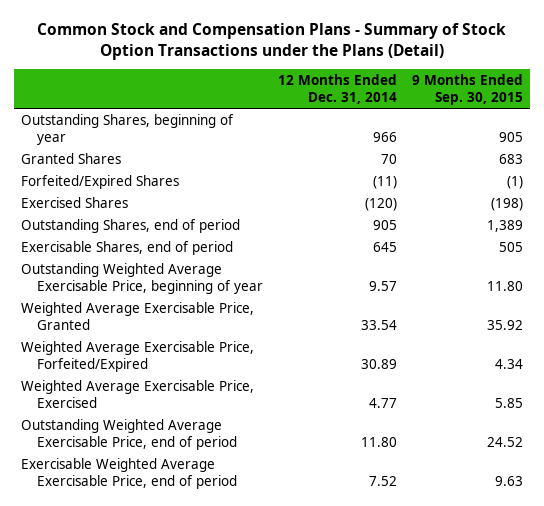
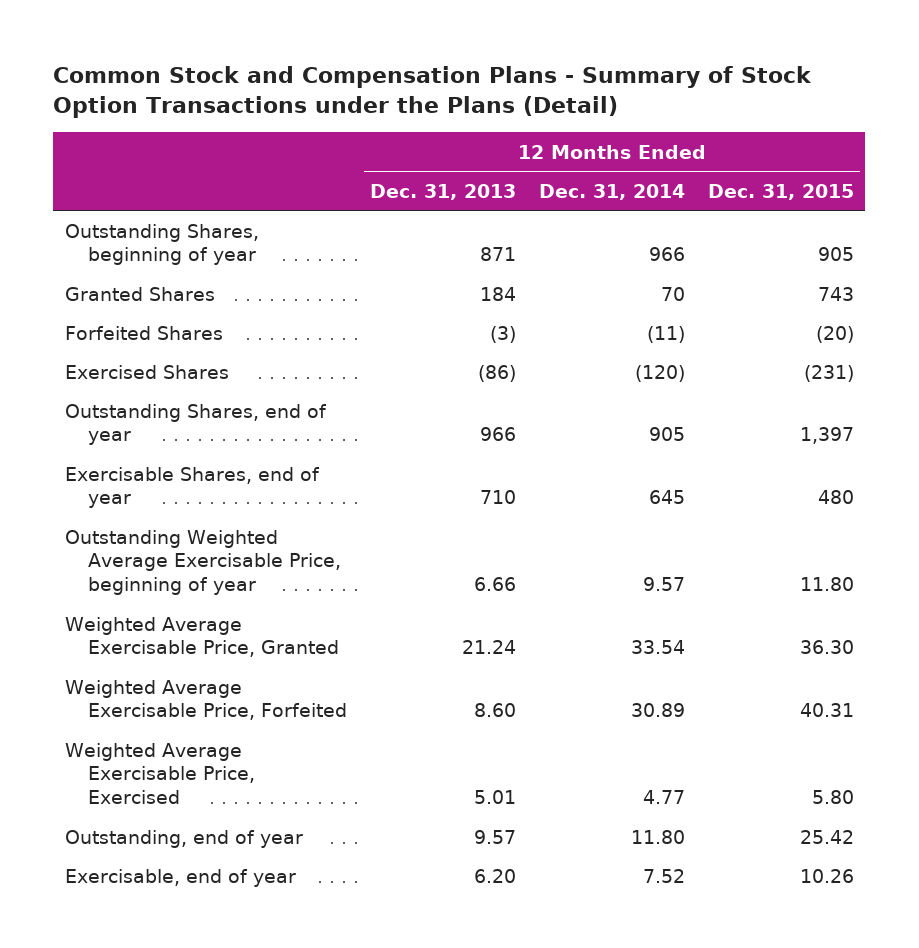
- | 12 Months Ended Dec. 31, 2014 | 9 Months Ended Sep. 30, 2015
+ | 12 Months Ended Dec. 31, 2013 | 12 Months Ended Dec. 31, 2014 | 12 Months Ended Dec. 31, 2015
- Forfeited/Expired Shares | (11) | (1)
+ Forfeited Shares | (3) | (11) | (20)
- Outstanding Shares, end of period | 905 | 1,389
- Exercisable Shares, end of period | 645 | 505
+ Outstanding Shares, end of year | 966 | 905 | 1,397
+ Exercisable Shares, end of year | 710 | 645 | 480
- Weighted Average Exercisable Price, Forfeited/Expired | 30.89 | 4.34
+ Weighted Average Exercisable Price, Forfeited | 8.60 | 30.89 | 40.31
- Outstanding Weighted Average Exercisable Price, end of period | 11.80 | 24.52
- Exercisable Weighted Average Exercisable Price, end of period | 7.52 | 9.63
+ Outstanding, end of year | 9.57 | 11.80 | 25.42
+ Exercisable, end of year | 6.20 | 7.52 | 10.26

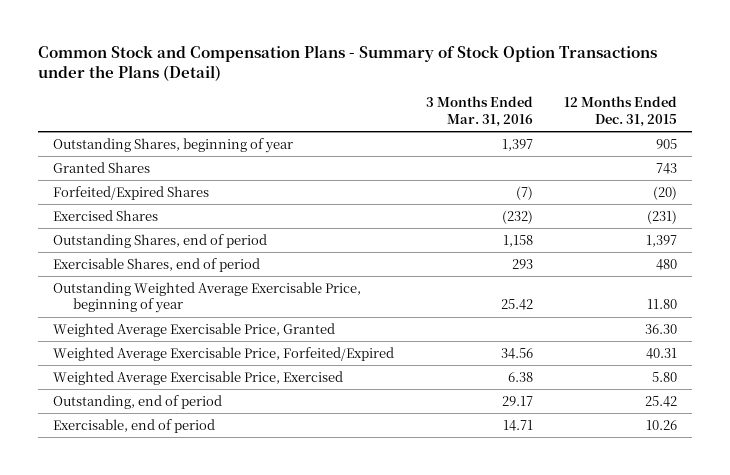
- | 12 Months Ended Dec. 31, 2013 | 12 Months Ended Dec. 31, 2014 | 12 Months Ended Dec. 31, 2015
+ | 3 Months Ended Mar. 31, 2016 | 12 Months Ended Dec. 31, 2015
- Forfeited Shares | (3) | (11) | (20)
+ Forfeited/Expired Shares | (7) | (20)
- Outstanding Shares, end of year | 966 | 905 | 1,397
- Exercisable Shares, end of year | 710 | 645 | 480
+ Outstanding Shares, end of period | 1,158 | 1,397
+ Exercisable Shares, end of period | 293 | 480
- Weighted Average Exercisable Price, Forfeited | 8.60 | 30.89 | 40.31
+ Weighted Average Exercisable Price, Forfeited/Expired | 34.56 | 40.31
- Outstanding, end of year | 9.57 | 11.80 | 25.42
- Exercisable, end of year | 6.20 | 7.52 | 10.26
+ Outstanding, end of period | 29.17 | 25.42
+ Exercisable, end of period | 14.71 | 10.26

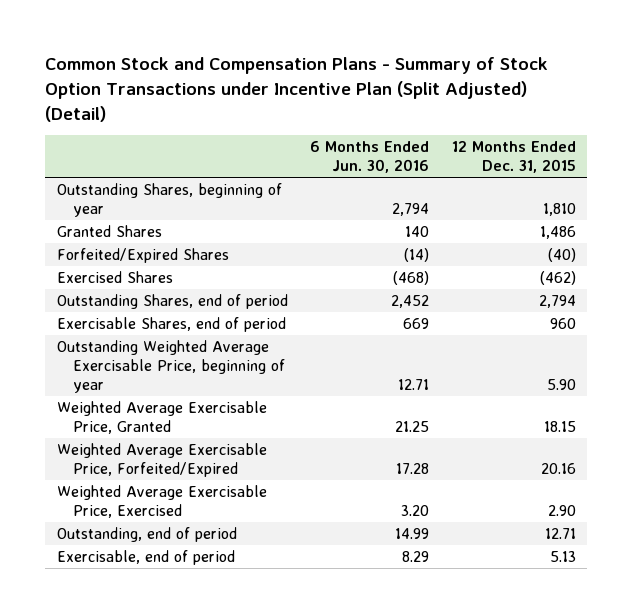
- Common Stock and Compensation Plans - Summary of Stock Option Transactions under the Plans (Detail)
+ Common Stock and Compensation Plans - Summary of Stock Option Transactions under Incentive Plan (Split Adjusted) (Detail)
- | 3 Months Ended Mar. 31, 2016 | 12 Months Ended Dec. 31, 2015
+ | 6 Months Ended Jun. 30, 2016 | 12 Months Ended Dec. 31, 2015
- Outstanding Shares, beginning of year | 1,397 | 905
- Granted Shares | | 743
- Forfeited/Expired Shares | (7) | (20)
- Exercised Shares | (232) | (231)
- Outstanding Shares, end of period | 1,158 | 1,397
- Exercisable Shares, end of period | 293 | 480
- Outstanding Weighted Average Exercisable Price, beginning of year | 25.42 | 11.80
- Weighted Average Exercisable Price, Granted | | 36.30
- Weighted Average Exercisable Price, Forfeited/Expired | 34.56 | 40.31
- Weighted Average Exercisable Price, Exercised | 6.38 | 5.80
- Outstanding, end of period | 29.17 | 25.42
- Exercisable, end of period | 14.71 | 10.26
+ Outstanding Shares, beginning of year | 2,794 | 1,810
+ Granted Shares | 140 | 1,486
+ Forfeited/Expired Shares | (14) | (40)
+ Exercised Shares | (468) | (462)
+ Outstanding Shares, end of period | 2,452 | 2,794
+ Exercisable Shares, end of period | 669 | 960
+ Outstanding Weighted Average Exercisable Price, beginning of year | 12.71 | 5.90
+ Weighted Average Exercisable Price, Granted | 21.25 | 18.15
+ Weighted Average Exercisable Price, Forfeited/Expired | 17.28 | 20.16
+ Weighted Average Exercisable Price, Exercised | 3.20 | 2.90
+ Outstanding, end of period | 14.99 | 12.71
+ Exercisable, end of period | 8.29 | 5.13

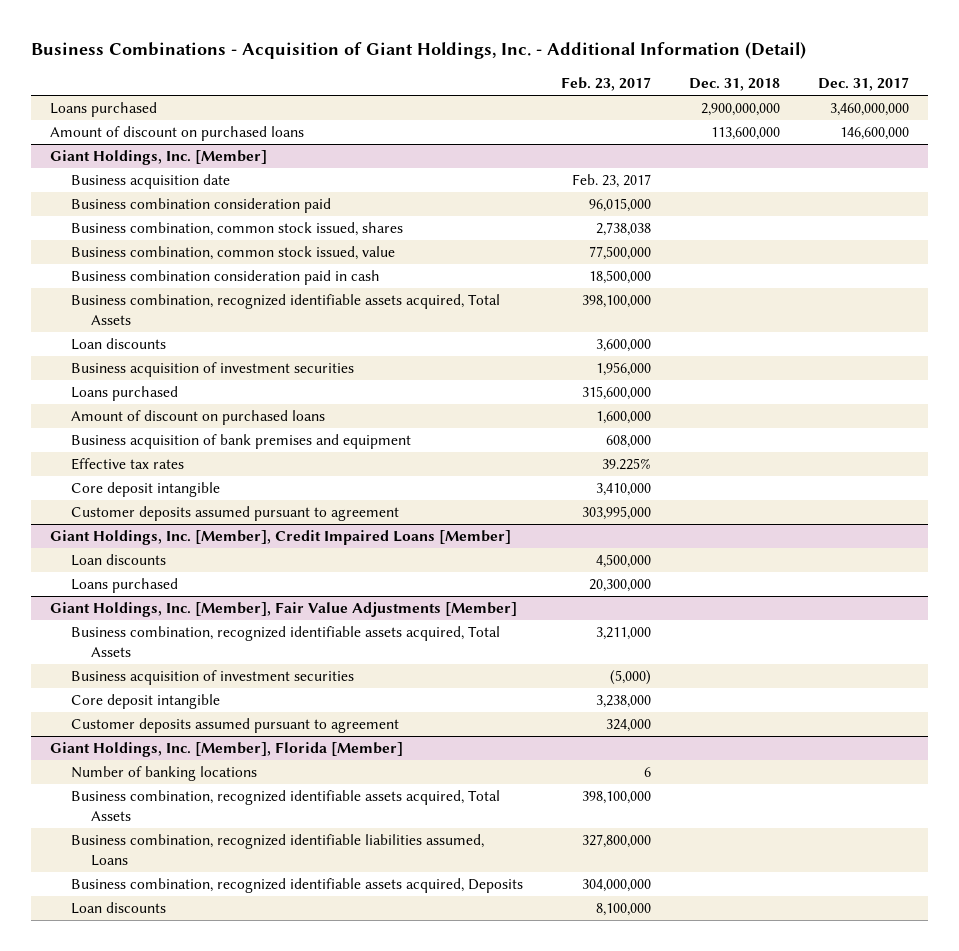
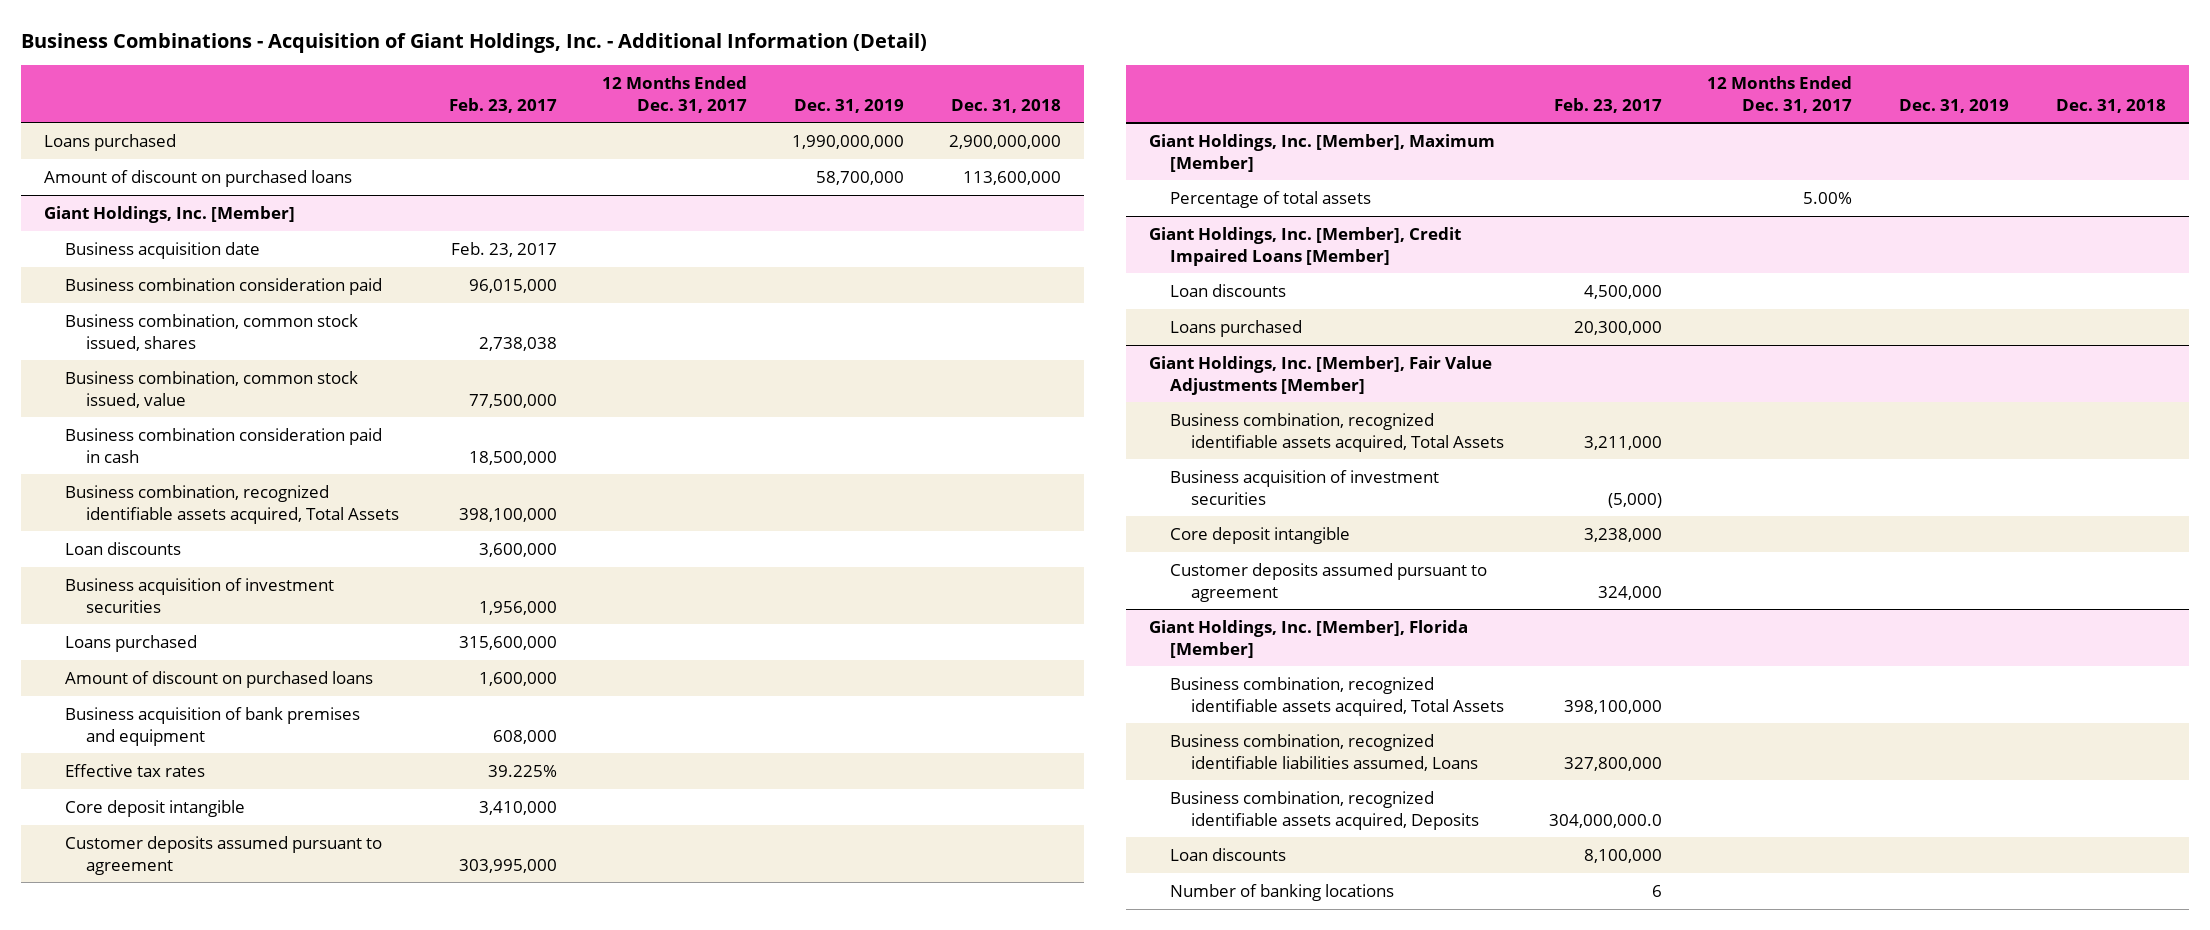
- | Feb. 23, 2017 | Dec. 31, 2018 | Dec. 31, 2017
+ | Feb. 23, 2017 | 12 Months Ended Dec. 31, 2017 | Dec. 31, 2019 | Dec. 31, 2018
+ Giant Holdings, Inc. [Member], Maximum [Member]
+ Percentage of total assets | | 5.00% | |
@ Giant Holdings, Inc. [Member], Florida [Member]
- Business combination, recognized identifiable assets acquired, Deposits | 304,000,000 | |
+ Business combination, recognized identifiable assets acquired, Deposits | 304,000,000.0 | | |
moved down: Number of banking locations | 6 | | |

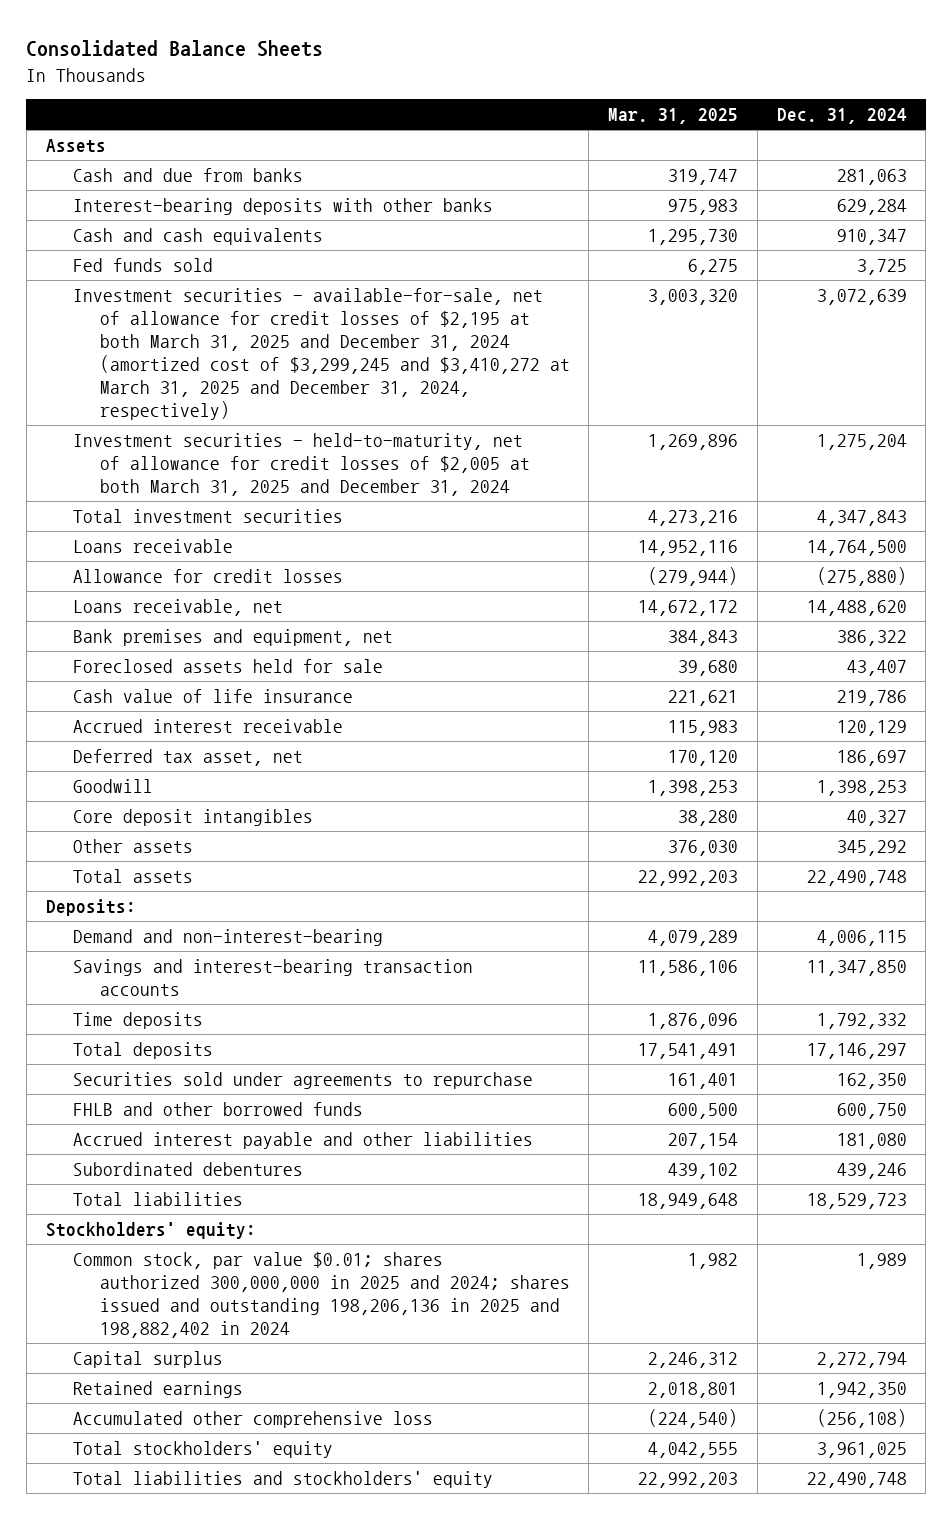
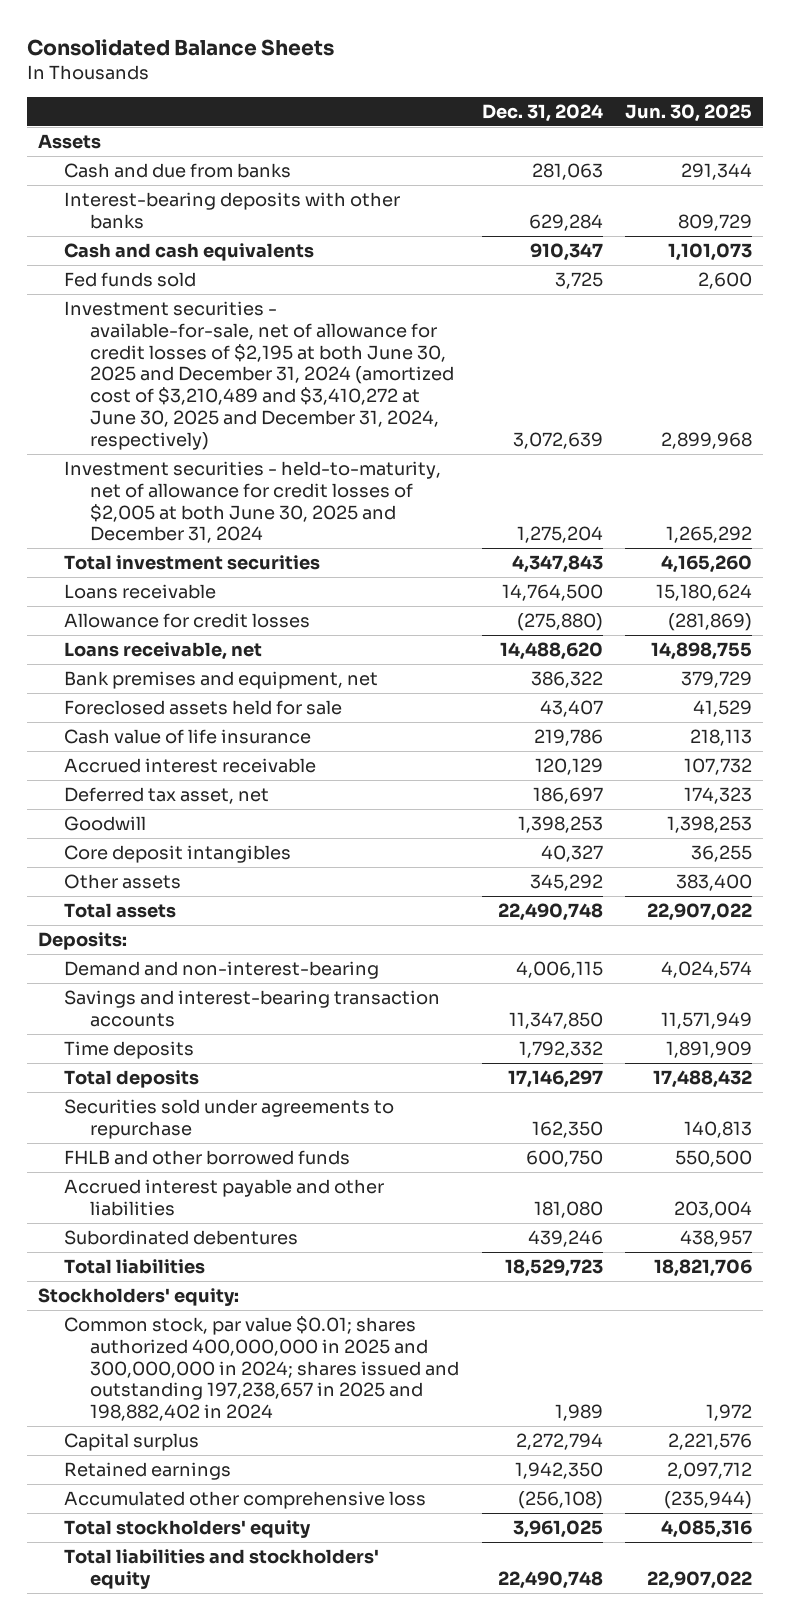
- | Mar. 31, 2025 | Dec. 31, 2024
+ | Dec. 31, 2024 | Jun. 30, 2025
- Investment securities - available-for-sale, net of allowance for credit losses of $2,195 at both March 31, 2025 and December 31, 2024 (amortized cost of $3,299,245 and $3,410,272 at March 31, 2025 and December 31, 2024, respectively) | 3,003,320 | 3,072,639
- Investment securities - held-to-maturity, net of allowance for credit losses of $2,005 at both March 31, 2025 and December 31, 2024 | 1,269,896 | 1,275,204
+ Investment securities - available-for-sale, net of allowance for credit losses of $2,195 at both June 30, 2025 and December 31, 2024 (amortized cost of $3,210,489 and $3,410,272 at June 30, 2025 and December 31, 2024, respectively) | 3,072,639 | 2,899,968
+ Investment securities - held-to-maturity, net of allowance for credit losses of $2,005 at both June 30, 2025 and December 31, 2024 | 1,275,204 | 1,265,292
- Common stock, par value $0.01; shares authorized 300,000,000 in 2025 and 2024; shares issued and outstanding 198,206,136 in 2025 and 198,882,402 in 2024 | 1,982 | 1,989
+ Common stock, par value $0.01; shares authorized 400,000,000 in 2025 and 300,000,000 in 2024; shares issued and outstanding 197,238,657 in 2025 and 198,882,402 in 2024 | 1,989 | 1,972

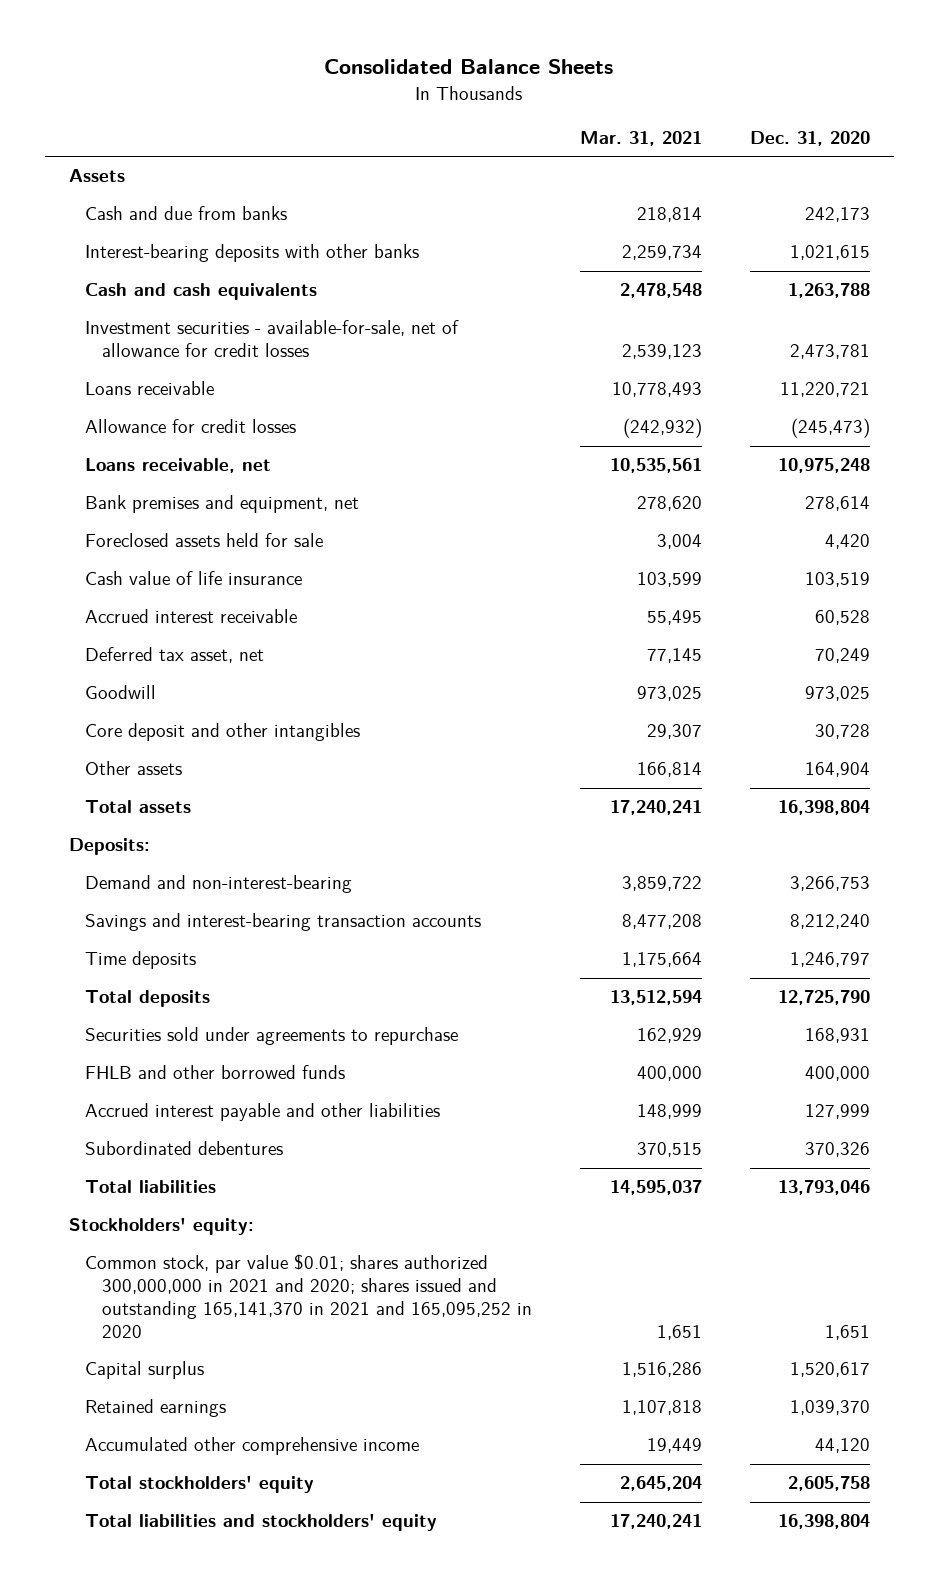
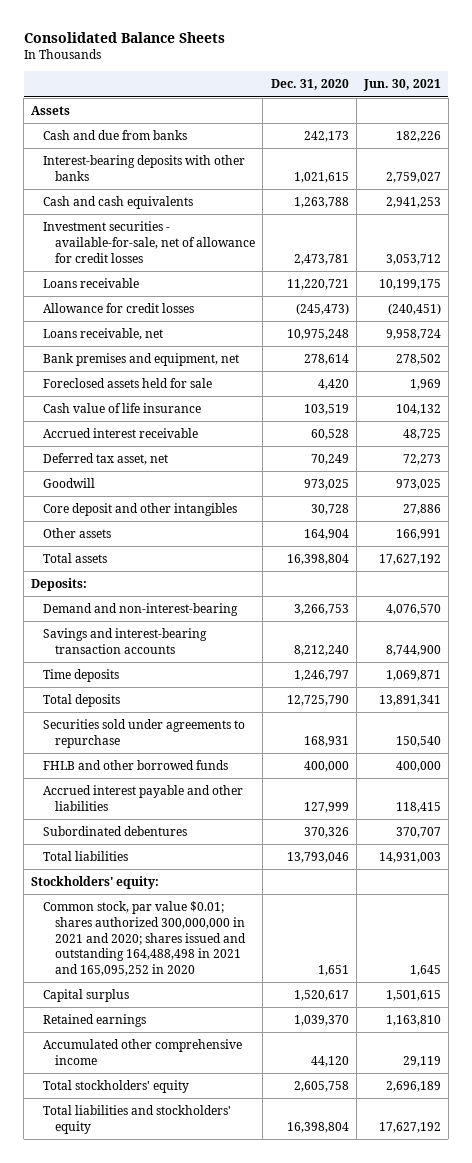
- | Mar. 31, 2021 | Dec. 31, 2020
+ | Dec. 31, 2020 | Jun. 30, 2021
- Common stock, par value $0.01; shares authorized 300,000,000 in 2021 and 2020; shares issued and outstanding 165,141,370 in 2021 and 165,095,252 in 2020 | 1,651 | 1,651
+ Common stock, par value $0.01; shares authorized 300,000,000 in 2021 and 2020; shares issued and outstanding 164,488,498 in 2021 and 165,095,252 in 2020 | 1,651 | 1,645

